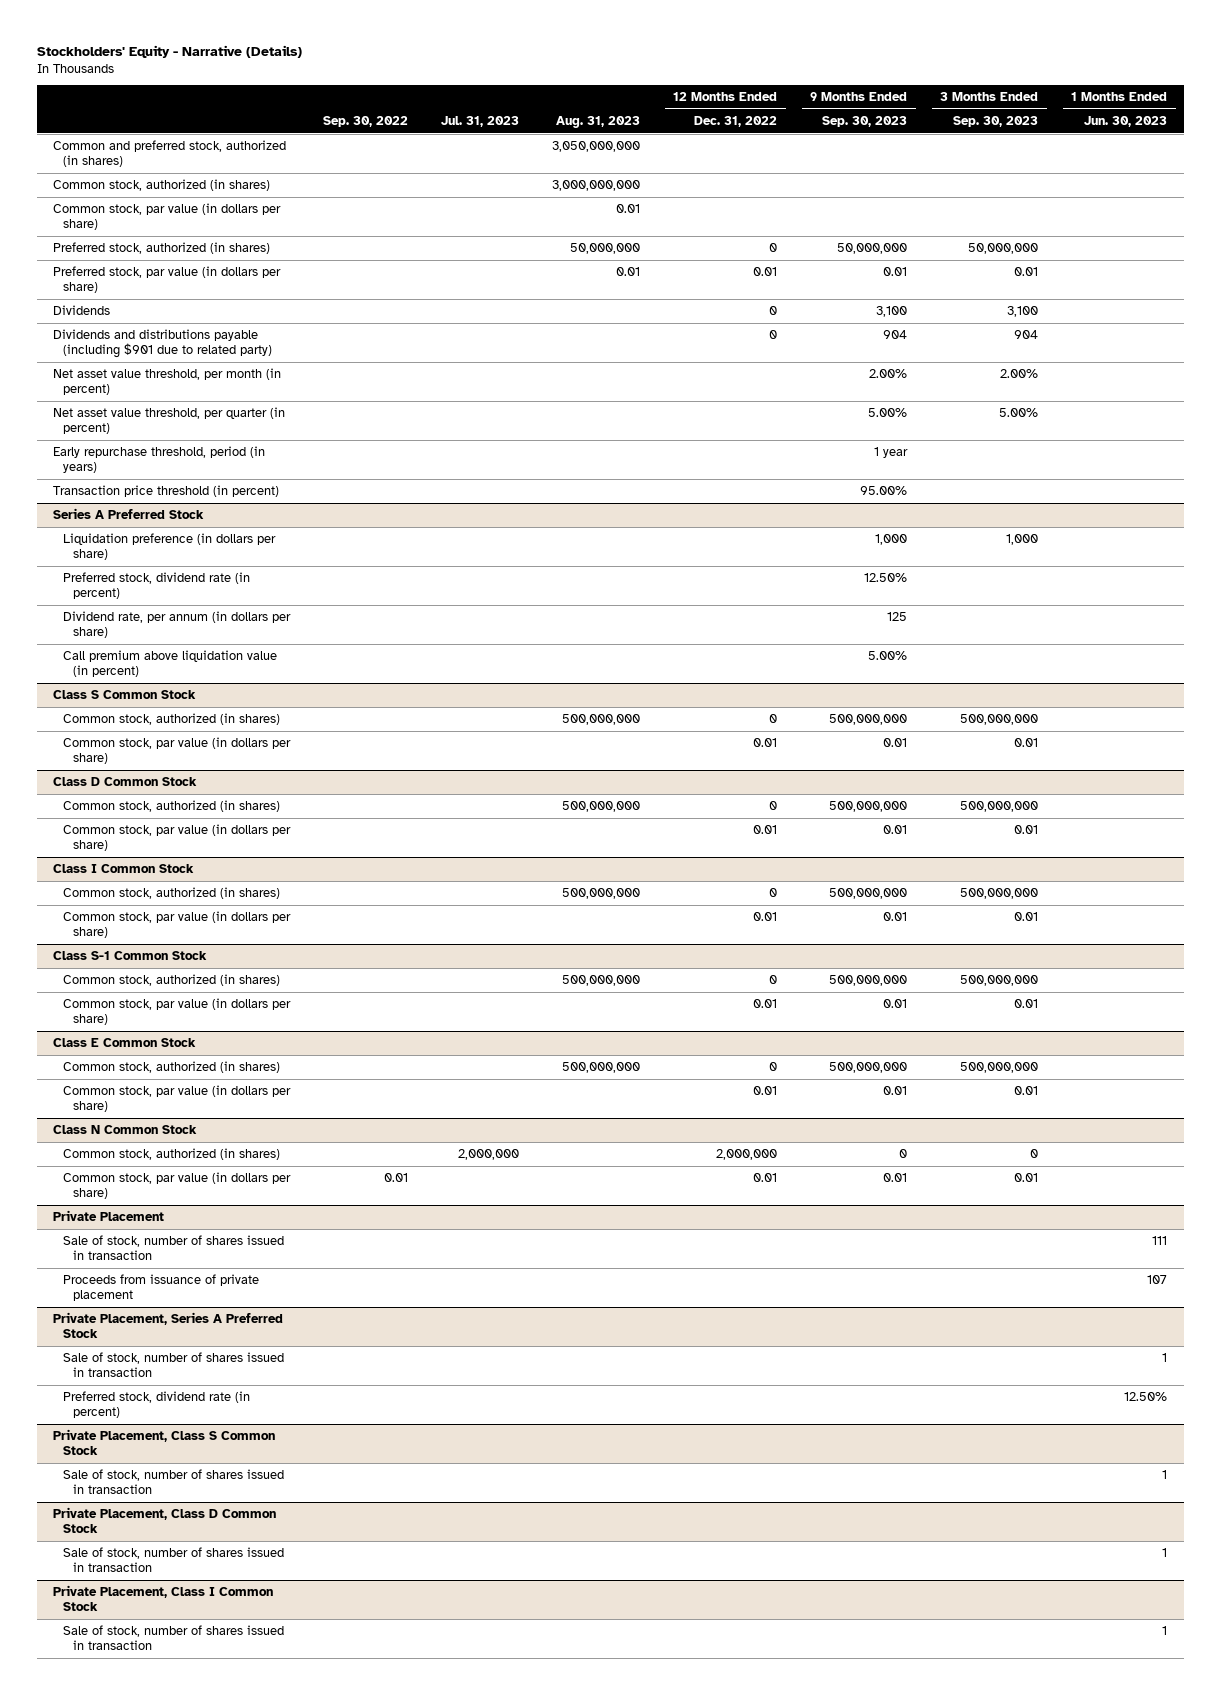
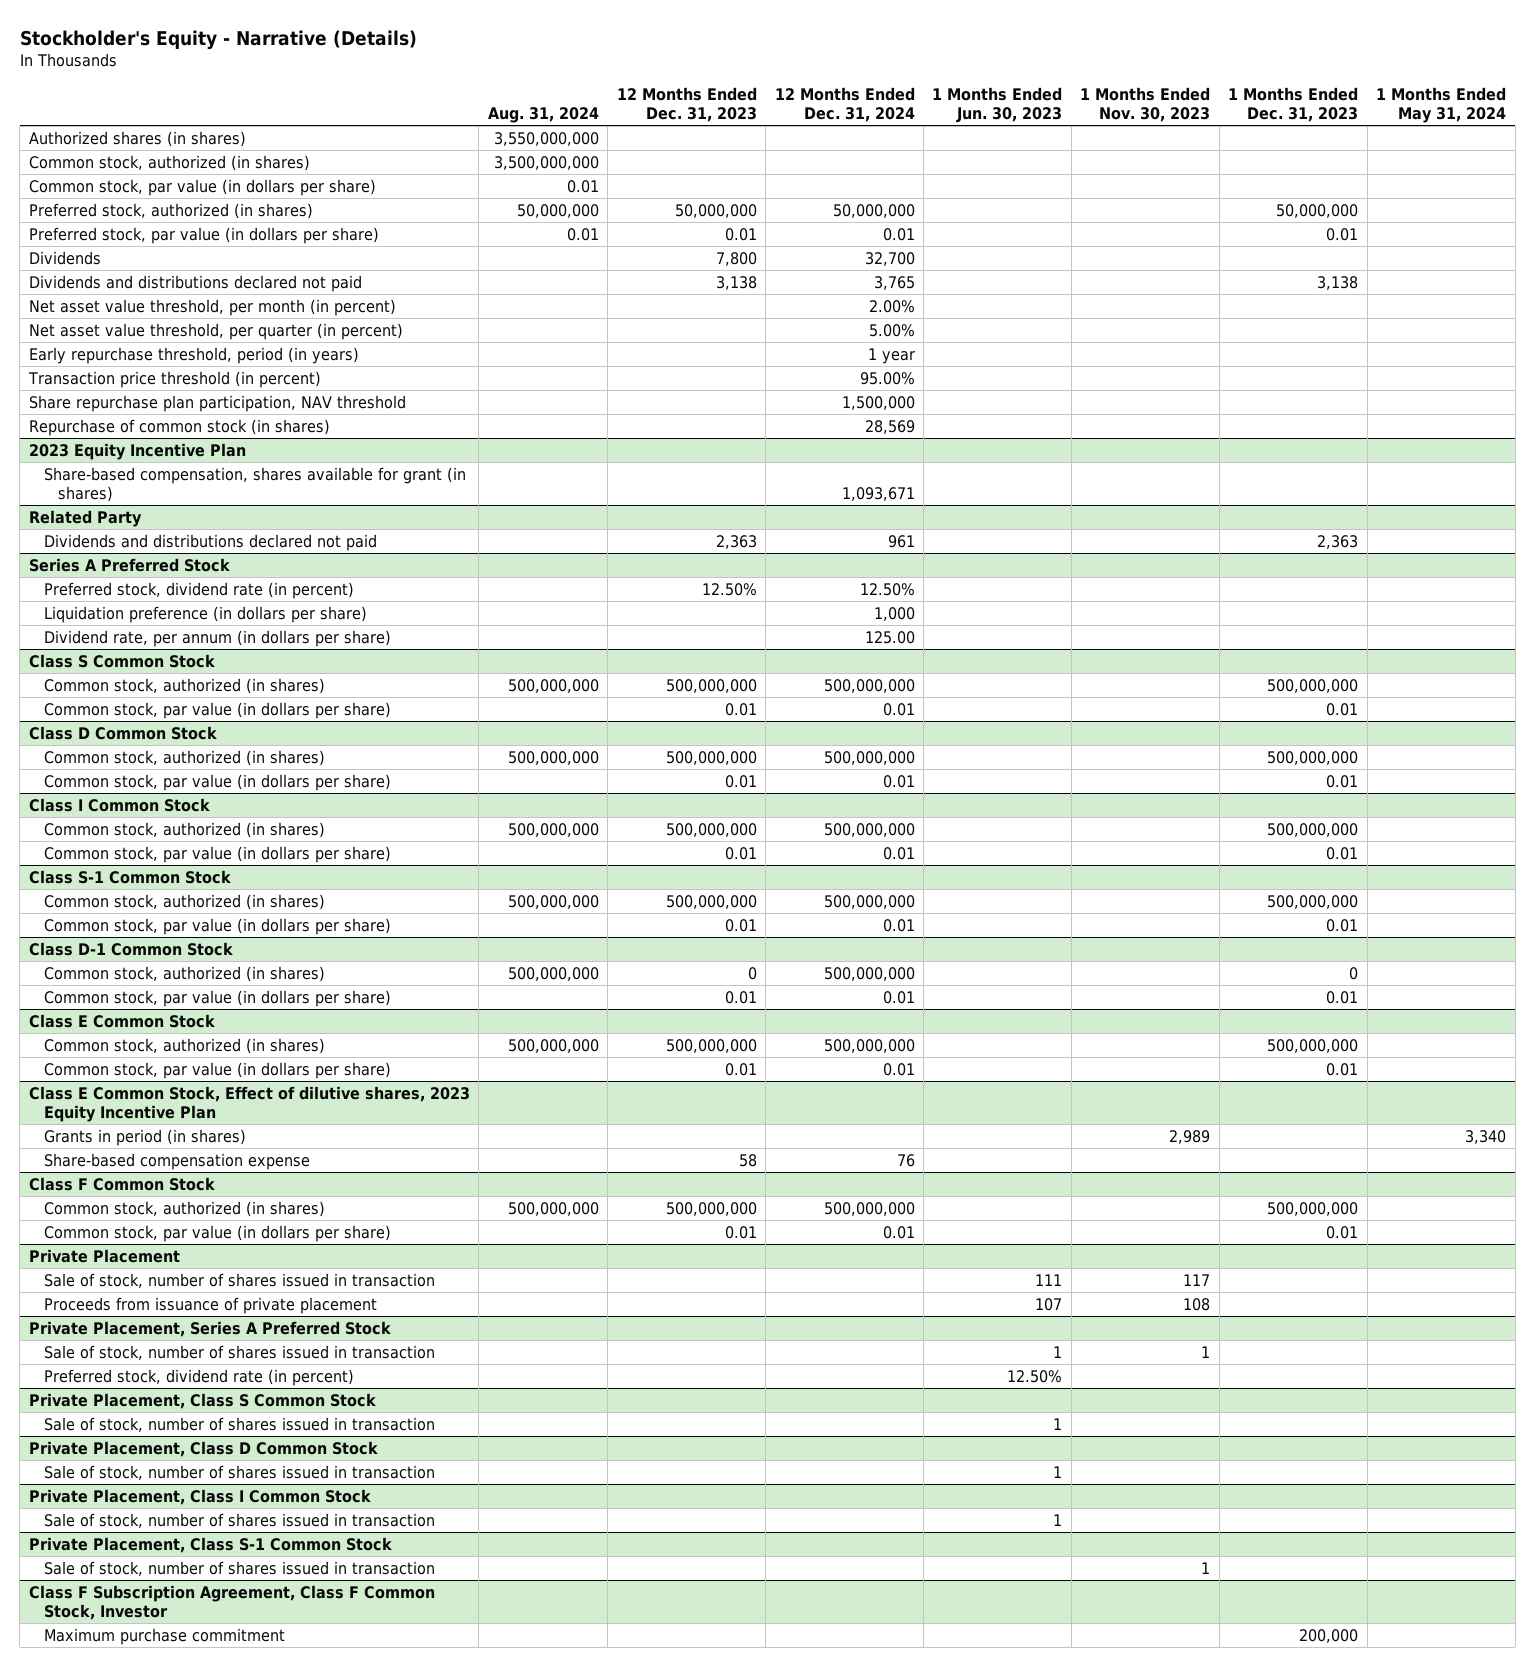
- Stockholders' Equity - Narrative (Details)
+ Stockholder's Equity - Narrative (Details)
- | Sep. 30, 2022 | Jul. 31, 2023 | Aug. 31, 2023 | 12 Months Ended Dec. 31, 2022 | 9 Months Ended Sep. 30, 2023 | 3 Months Ended Sep. 30, 2023 | 1 Months Ended Jun. 30, 2023
+ | Aug. 31, 2024 | 12 Months Ended Dec. 31, 2023 | 12 Months Ended Dec. 31, 2024 | 1 Months Ended Jun. 30, 2023 | 1 Months Ended Nov. 30, 2023 | 1 Months Ended Dec. 31, 2023 | 1 Months Ended May 31, 2024
- Common and preferred stock, authorized (in shares) | | | 3,050,000,000 | | | |
+ Authorized shares (in shares) | 3,550,000,000 | | | | | |
- Dividends and distributions payable (including $901 due to related party) | | | | 0 | 904 | 904 |
+ Dividends and distributions declared not paid | | 3,138 | 3,765 | | | 3,138 |
+ Share repurchase plan participation, NAV threshold | | | 1,500,000 | | | |
+ Repurchase of common stock (in shares) | | | 28,569 | | | |
+ 2023 Equity Incentive Plan
+ Share-based compensation, shares available for grant (in shares) | | | 1,093,671 | | | |
+ Related Party
+ Dividends and distributions declared not paid | | 2,363 | 961 | | | 2,363 |
@ Series A Preferred Stock
moved down: Liquidation preference (in dollars per share) | | | 1,000 | | | |
- Call premium above liquidation value (in percent) | | | | | 5.00% | |
+ Class D-1 Common Stock
+ Common stock, authorized (in shares) | 500,000,000 | 0 | 500,000,000 | | | 0 |
+ Common stock, par value (in dollars per share) | | 0.01 | 0.01 | | | 0.01 |
- Class N Common Stock
- Common stock, authorized (in shares) | | 2,000,000 | | 2,000,000 | 0 | 0 |
- Common stock, par value (in dollars per share) | 0.01 | | | 0.01 | 0.01 | 0.01 |
+ Class E Common Stock, Effect of dilutive shares, 2023 Equity Incentive Plan
+ Grants in period (in shares) | | | | | 2,989 | | 3,340
+ Share-based compensation expense | | 58 | 76 | | | |
+ Class F Common Stock
+ Common stock, authorized (in shares) | 500,000,000 | 500,000,000 | 500,000,000 | | | 500,000,000 |
+ Common stock, par value (in dollars per share) | | 0.01 | 0.01 | | | 0.01 |
+ Private Placement, Class S-1 Common Stock
+ Sale of stock, number of shares issued in transaction | | | | | 1 | |
+ Class F Subscription Agreement, Class F Common Stock, Investor
+ Maximum purchase commitment | | | | | | 200,000 |

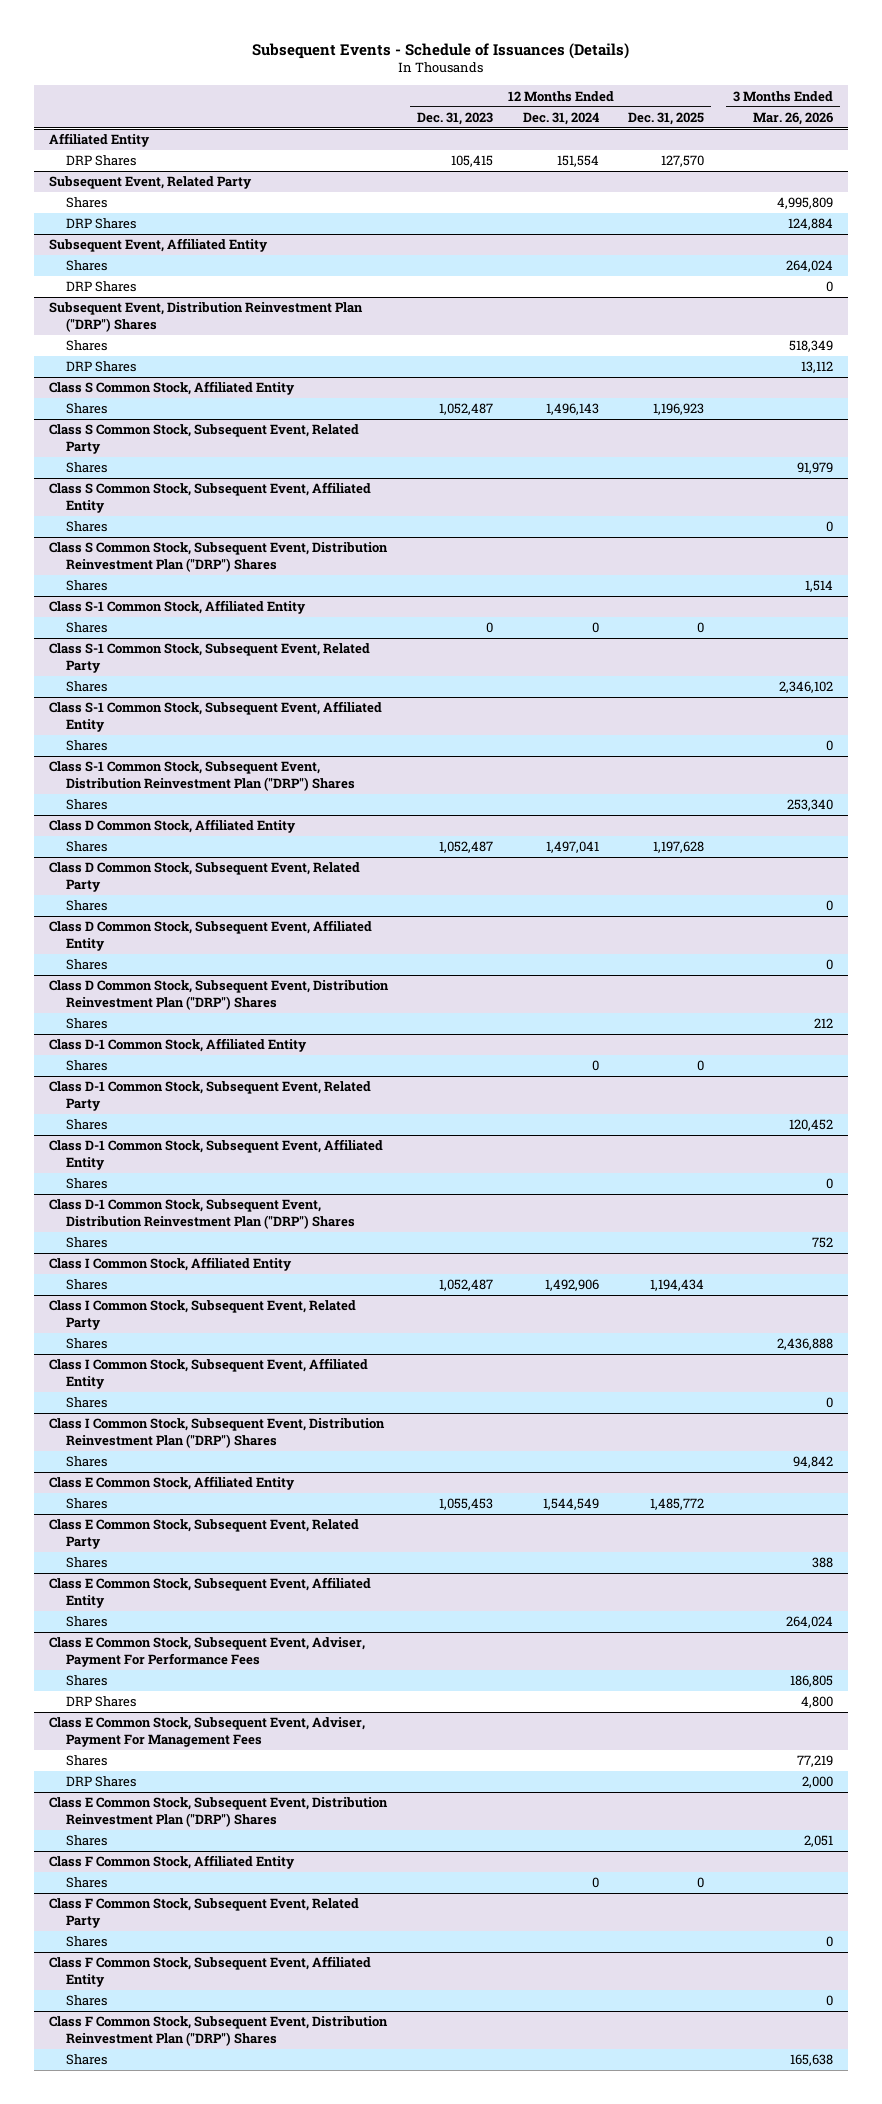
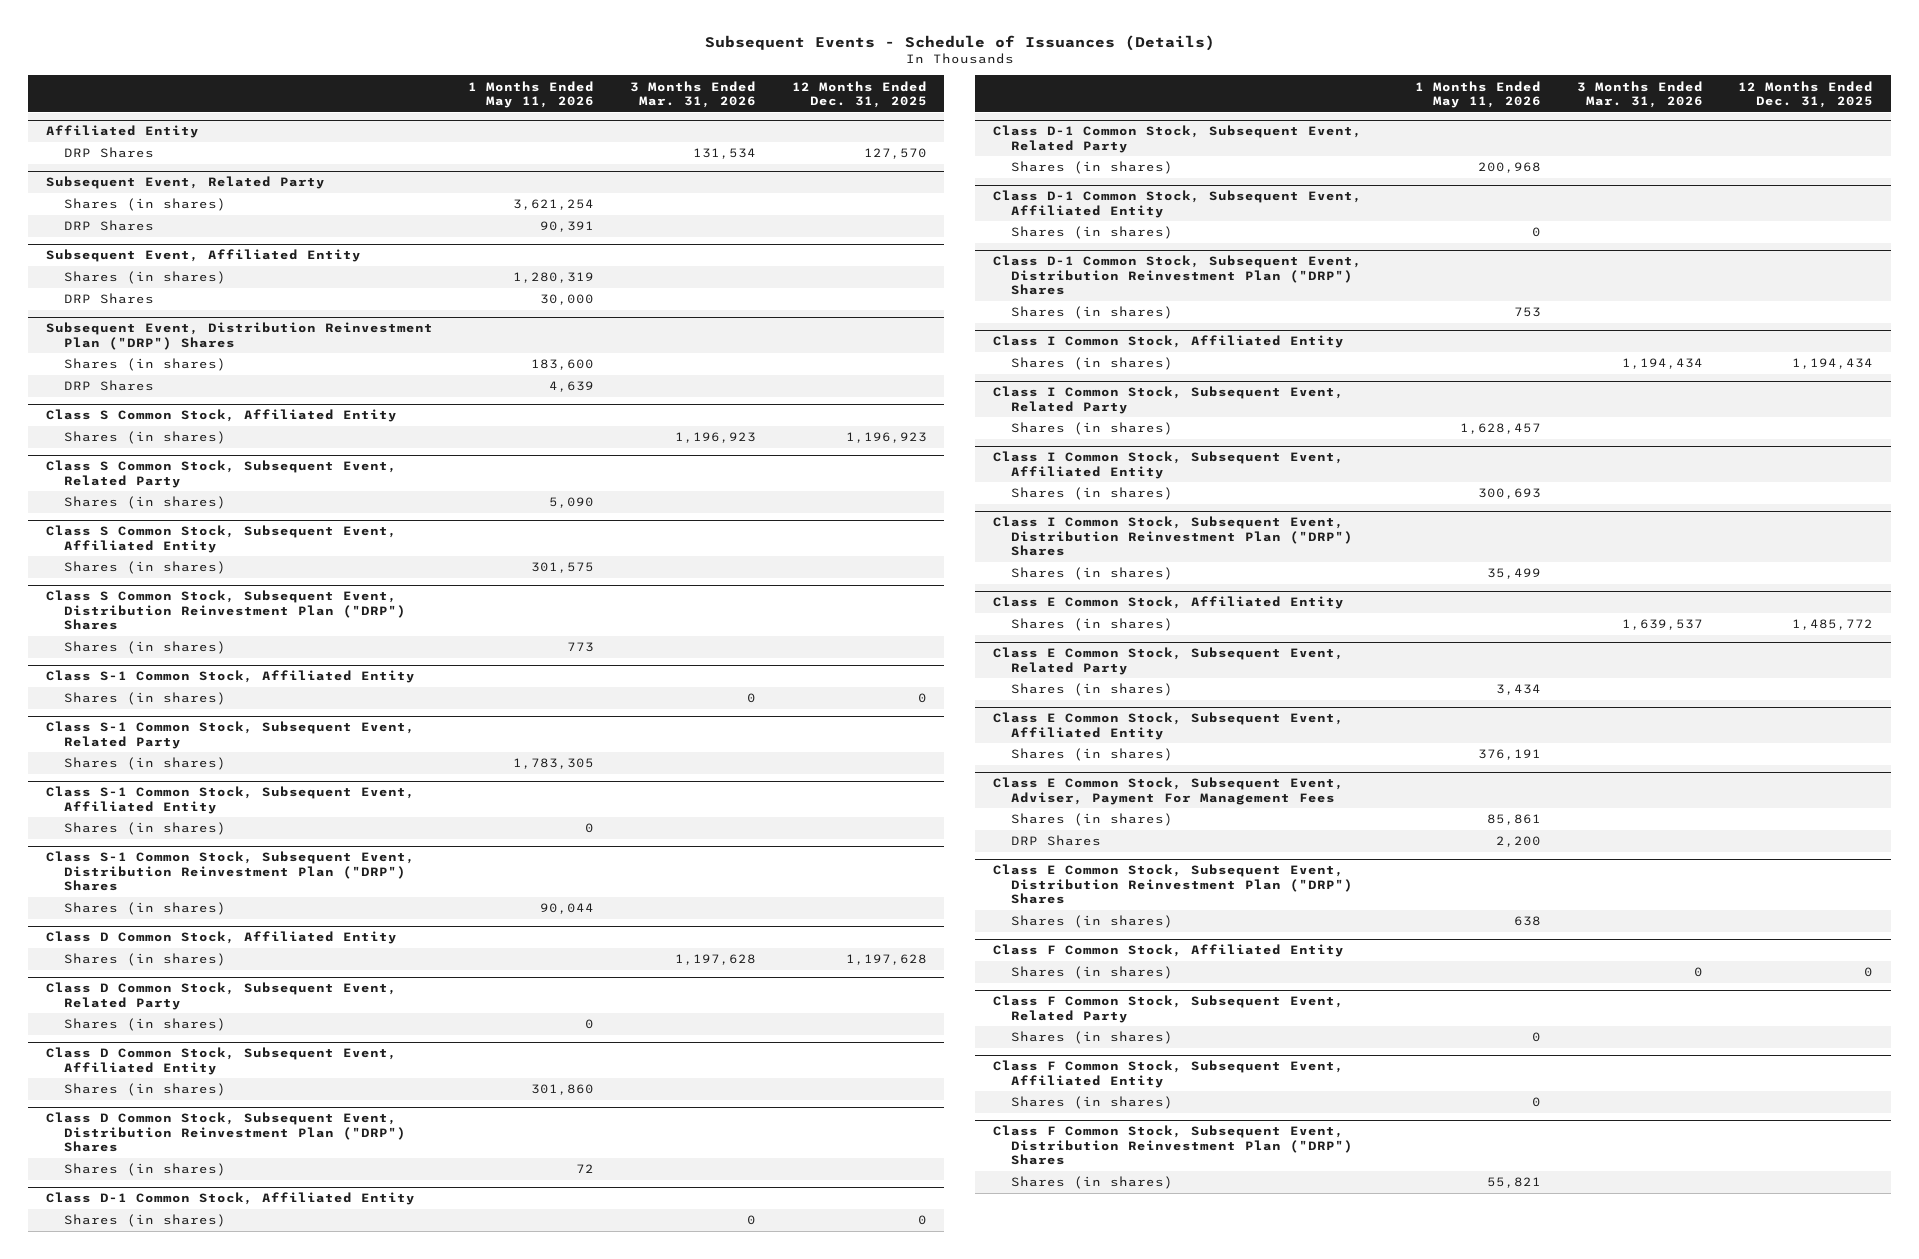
- | 12 Months Ended Dec. 31, 2023 | 12 Months Ended Dec. 31, 2024 | 12 Months Ended Dec. 31, 2025 | 3 Months Ended Mar. 26, 2026
+ | 1 Months Ended May 11, 2026 | 3 Months Ended Mar. 31, 2026 | 12 Months Ended Dec. 31, 2025
@ Subsequent Event, Related Party
- Shares | | | | 4,995,809
+ Shares (in shares) | 3,621,254 | |
@ Subsequent Event, Affiliated Entity
- Shares | | | | 264,024
+ Shares (in shares) | 1,280,319 | |
@ Subsequent Event, Distribution Reinvestment Plan ("DRP") Shares
- Shares | | | | 518,349
+ Shares (in shares) | 183,600 | |
@ Class S Common Stock, Affiliated Entity
- Shares | 1,052,487 | 1,496,143 | 1,196,923 |
+ Shares (in shares) | | 1,196,923 | 1,196,923
@ Class S Common Stock, Subsequent Event, Related Party
- Shares | | | | 91,979
+ Shares (in shares) | 5,090 | |
@ Class S Common Stock, Subsequent Event, Affiliated Entity
- Shares | | | | 0
+ Shares (in shares) | 301,575 | |
@ Class S Common Stock, Subsequent Event, Distribution Reinvestment Plan ("DRP") Shares
- Shares | | | | 1,514
+ Shares (in shares) | 773 | |
@ Class S-1 Common Stock, Affiliated Entity
- Shares | 0 | 0 | 0 |
+ Shares (in shares) | | 0 | 0
@ Class S-1 Common Stock, Subsequent Event, Related Party
- Shares | | | | 2,346,102
+ Shares (in shares) | 1,783,305 | |
@ Class S-1 Common Stock, Subsequent Event, Affiliated Entity
- Shares | | | | 0
+ Shares (in shares) | 0 | |
@ Class S-1 Common Stock, Subsequent Event, Distribution Reinvestment Plan ("DRP") Shares
- Shares | | | | 253,340
+ Shares (in shares) | 90,044 | |
@ Class D Common Stock, Affiliated Entity
- Shares | 1,052,487 | 1,497,041 | 1,197,628 |
+ Shares (in shares) | | 1,197,628 | 1,197,628
@ Class D Common Stock, Subsequent Event, Related Party
- Shares | | | | 0
+ Shares (in shares) | 0 | |
@ Class D Common Stock, Subsequent Event, Affiliated Entity
- Shares | | | | 0
+ Shares (in shares) | 301,860 | |
@ Class D Common Stock, Subsequent Event, Distribution Reinvestment Plan ("DRP") Shares
- Shares | | | | 212
+ Shares (in shares) | 72 | |
@ Class D-1 Common Stock, Affiliated Entity
- Shares | | 0 | 0 |
+ Shares (in shares) | | 0 | 0
@ Class D-1 Common Stock, Subsequent Event, Related Party
- Shares | | | | 120,452
+ Shares (in shares) | 200,968 | |
@ Class D-1 Common Stock, Subsequent Event, Affiliated Entity
- Shares | | | | 0
+ Shares (in shares) | 0 | |
@ Class D-1 Common Stock, Subsequent Event, Distribution Reinvestment Plan ("DRP") Shares
- Shares | | | | 752
+ Shares (in shares) | 753 | |
@ Class I Common Stock, Affiliated Entity
- Shares | 1,052,487 | 1,492,906 | 1,194,434 |
+ Shares (in shares) | | 1,194,434 | 1,194,434
@ Class I Common Stock, Subsequent Event, Related Party
- Shares | | | | 2,436,888
+ Shares (in shares) | 1,628,457 | |
@ Class I Common Stock, Subsequent Event, Affiliated Entity
- Shares | | | | 0
+ Shares (in shares) | 300,693 | |
@ Class I Common Stock, Subsequent Event, Distribution Reinvestment Plan ("DRP") Shares
- Shares | | | | 94,842
+ Shares (in shares) | 35,499 | |
@ Class E Common Stock, Affiliated Entity
- Shares | 1,055,453 | 1,544,549 | 1,485,772 |
+ Shares (in shares) | | 1,639,537 | 1,485,772
@ Class E Common Stock, Subsequent Event, Related Party
- Shares | | | | 388
+ Shares (in shares) | 3,434 | |
@ Class E Common Stock, Subsequent Event, Affiliated Entity
- Shares | | | | 264,024
- Class E Common Stock, Subsequent Event, Adviser, Payment For Performance Fees
- Shares | | | | 186,805
- DRP Shares | | | | 4,800
@ Class E Common Stock, Subsequent Event, Affiliated Entity
+ Shares (in shares) | 376,191 | |
@ Class E Common Stock, Subsequent Event, Adviser, Payment For Management Fees
- Shares | | | | 77,219
+ Shares (in shares) | 85,861 | |
@ Class E Common Stock, Subsequent Event, Distribution Reinvestment Plan ("DRP") Shares
- Shares | | | | 2,051
+ Shares (in shares) | 638 | |
@ Class F Common Stock, Affiliated Entity
- Shares | | 0 | 0 |
+ Shares (in shares) | | 0 | 0
@ Class F Common Stock, Subsequent Event, Related Party
- Shares | | | | 0
+ Shares (in shares) | 0 | |
@ Class F Common Stock, Subsequent Event, Affiliated Entity
- Shares | | | | 0
+ Shares (in shares) | 0 | |
@ Class F Common Stock, Subsequent Event, Distribution Reinvestment Plan ("DRP") Shares
- Shares | | | | 165,638
+ Shares (in shares) | 55,821 | |

